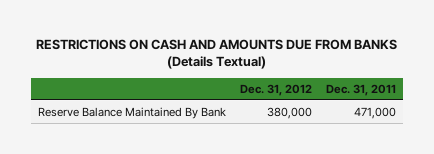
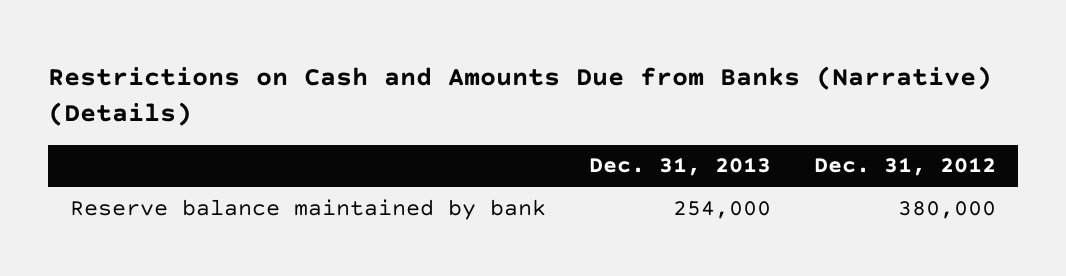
- RESTRICTIONS ON CASH AND AMOUNTS DUE FROM BANKS (Details Textual)
+ Restrictions on Cash and Amounts Due from Banks (Narrative) (Details)
- | Dec. 31, 2012 | Dec. 31, 2011
+ | Dec. 31, 2013 | Dec. 31, 2012
- Reserve Balance Maintained By Bank | 380,000 | 471,000
+ Reserve balance maintained by bank | 254,000 | 380,000

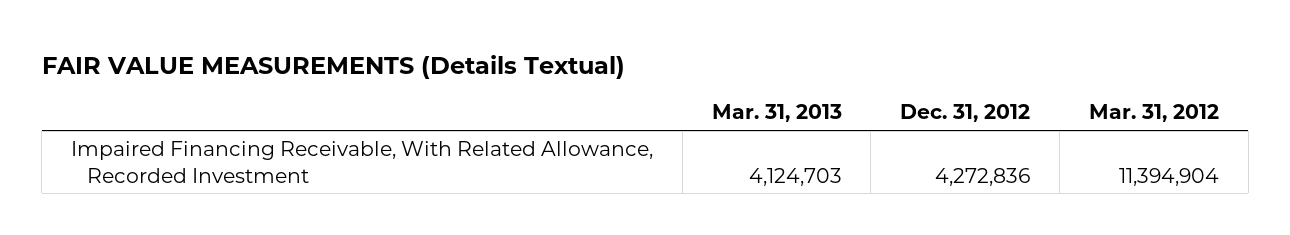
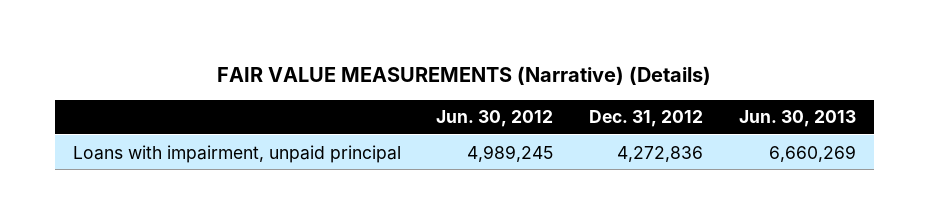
- FAIR VALUE MEASUREMENTS (Details Textual)
+ FAIR VALUE MEASUREMENTS (Narrative) (Details)
- | Mar. 31, 2013 | Dec. 31, 2012 | Mar. 31, 2012
+ | Jun. 30, 2012 | Dec. 31, 2012 | Jun. 30, 2013
- Impaired Financing Receivable, With Related Allowance, Recorded Investment | 4,124,703 | 4,272,836 | 11,394,904
+ Loans with impairment, unpaid principal | 4,989,245 | 4,272,836 | 6,660,269

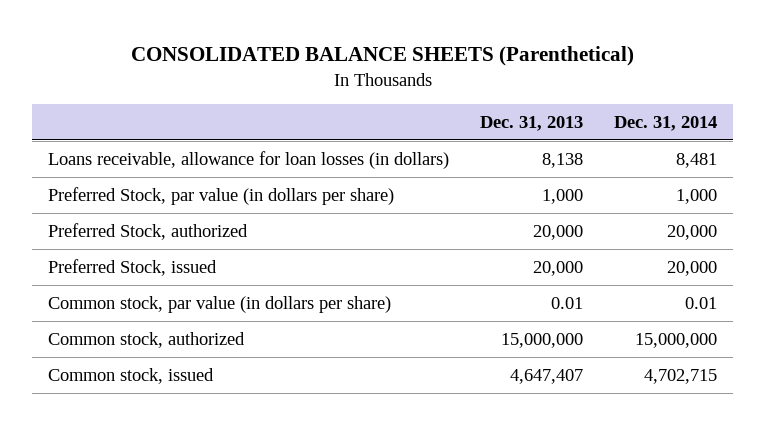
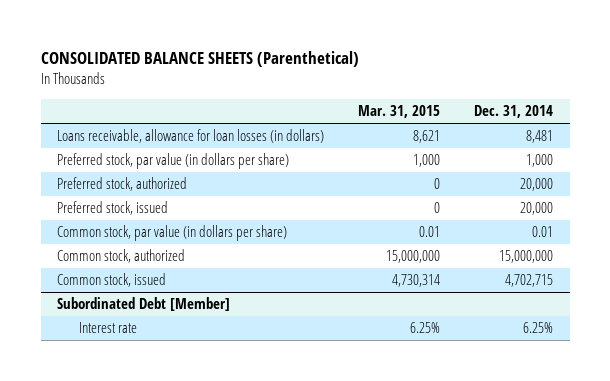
- | Dec. 31, 2013 | Dec. 31, 2014
+ | Mar. 31, 2015 | Dec. 31, 2014
- Preferred Stock, par value (in dollars per share) | 1,000 | 1,000
- Preferred Stock, authorized | 20,000 | 20,000
- Preferred Stock, issued | 20,000 | 20,000
+ Preferred stock, par value (in dollars per share) | 1,000 | 1,000
+ Preferred stock, authorized | 0 | 20,000
+ Preferred stock, issued | 0 | 20,000
+ Subordinated Debt [Member]
+ Interest rate | 6.25% | 6.25%

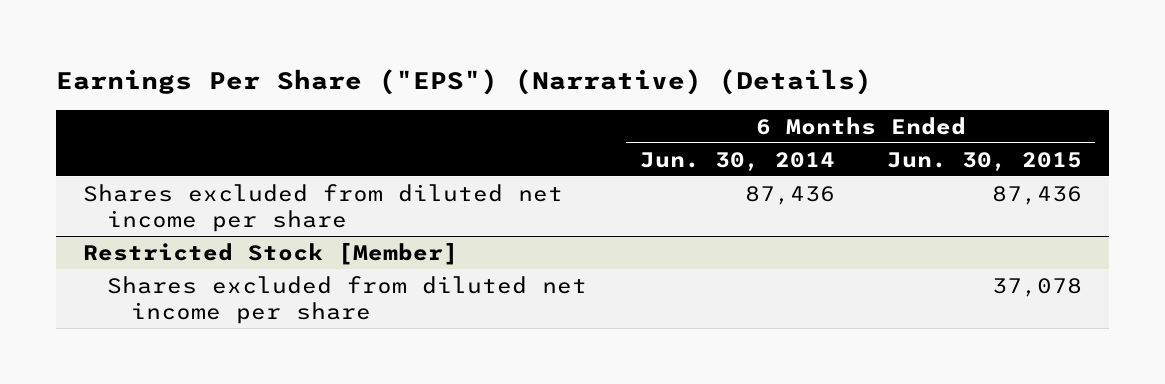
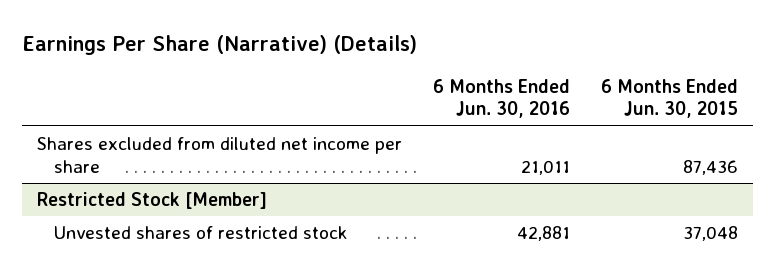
- Earnings Per Share ("EPS") (Narrative) (Details)
+ Earnings Per Share (Narrative) (Details)
- | 6 Months Ended Jun. 30, 2014 | 6 Months Ended Jun. 30, 2015
+ | 6 Months Ended Jun. 30, 2016 | 6 Months Ended Jun. 30, 2015
@ Restricted Stock [Member]
- Shares excluded from diluted net income per share | | 37,078
+ Unvested shares of restricted stock | 42,881 | 37,048

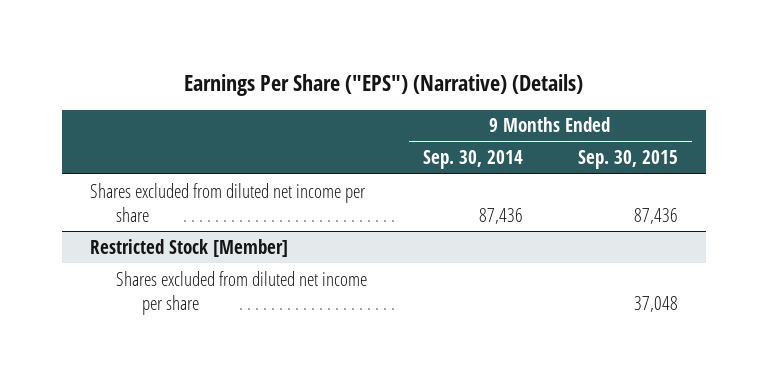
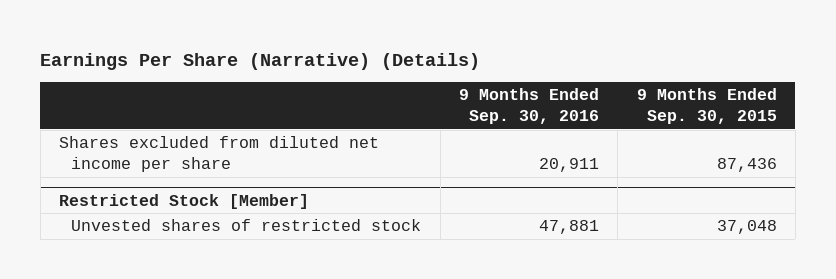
- Earnings Per Share ("EPS") (Narrative) (Details)
+ Earnings Per Share (Narrative) (Details)
- | 9 Months Ended Sep. 30, 2014 | 9 Months Ended Sep. 30, 2015
+ | 9 Months Ended Sep. 30, 2016 | 9 Months Ended Sep. 30, 2015
@ Restricted Stock [Member]
- Shares excluded from diluted net income per share | | 37,048
+ Unvested shares of restricted stock | 47,881 | 37,048

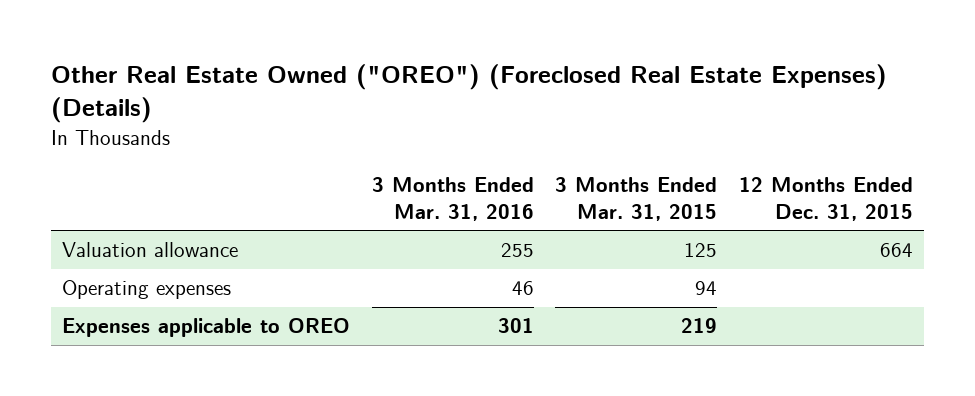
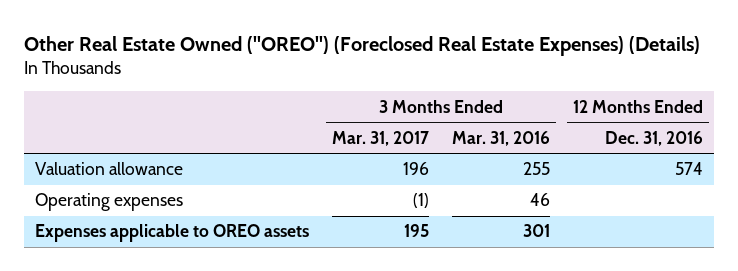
- | 3 Months Ended Mar. 31, 2016 | 3 Months Ended Mar. 31, 2015 | 12 Months Ended Dec. 31, 2015
+ | 3 Months Ended Mar. 31, 2017 | 3 Months Ended Mar. 31, 2016 | 12 Months Ended Dec. 31, 2016
- Expenses applicable to OREO | 301 | 219 |
+ Expenses applicable to OREO assets | 195 | 301 |

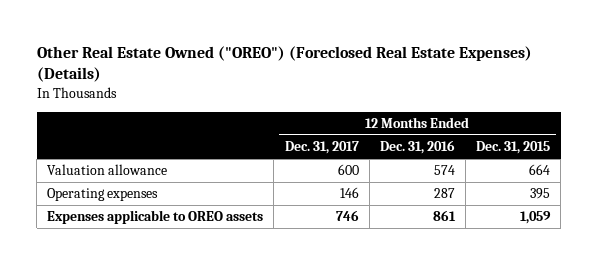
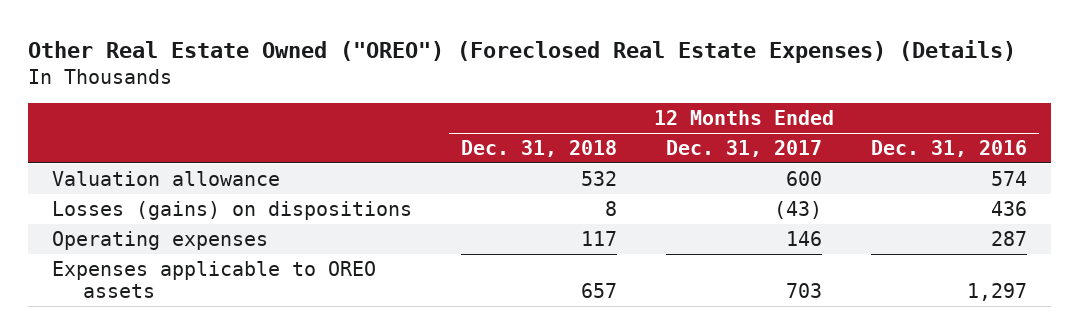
- | 12 Months Ended Dec. 31, 2017 | 12 Months Ended Dec. 31, 2016 | 12 Months Ended Dec. 31, 2015
+ | 12 Months Ended Dec. 31, 2018 | 12 Months Ended Dec. 31, 2017 | 12 Months Ended Dec. 31, 2016
+ Losses (gains) on dispositions | 8 | (43) | 436
- Expenses applicable to OREO assets | 746 | 861 | 1,059
+ Expenses applicable to OREO assets | 657 | 703 | 1,297

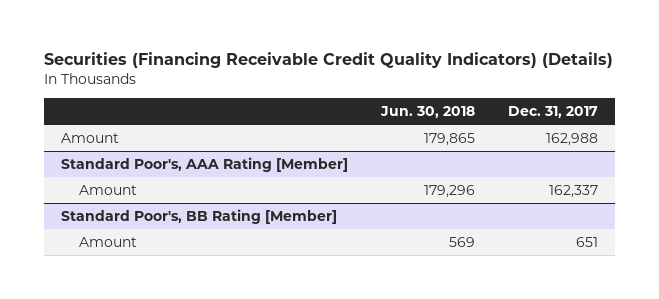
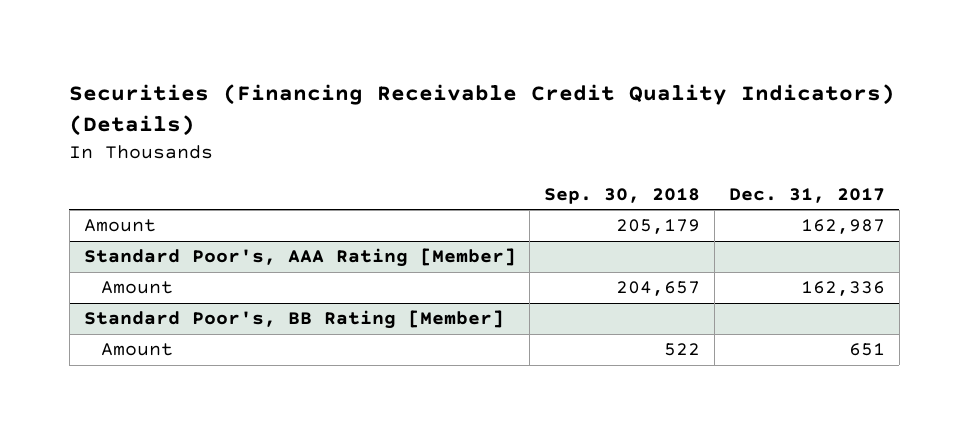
- | Jun. 30, 2018 | Dec. 31, 2017
+ | Sep. 30, 2018 | Dec. 31, 2017
- Amount | 179,865 | 162,988
+ Amount | 205,179 | 162,987
@ Standard Poor's, AAA Rating [Member]
- Amount | 179,296 | 162,337
+ Amount | 204,657 | 162,336

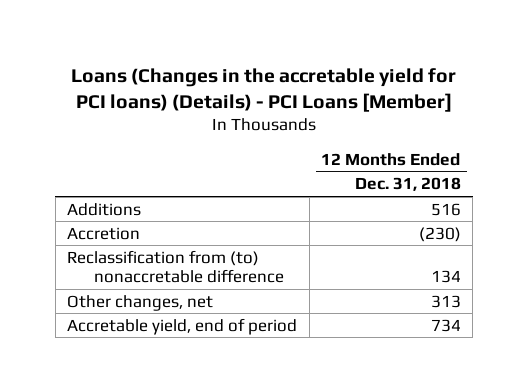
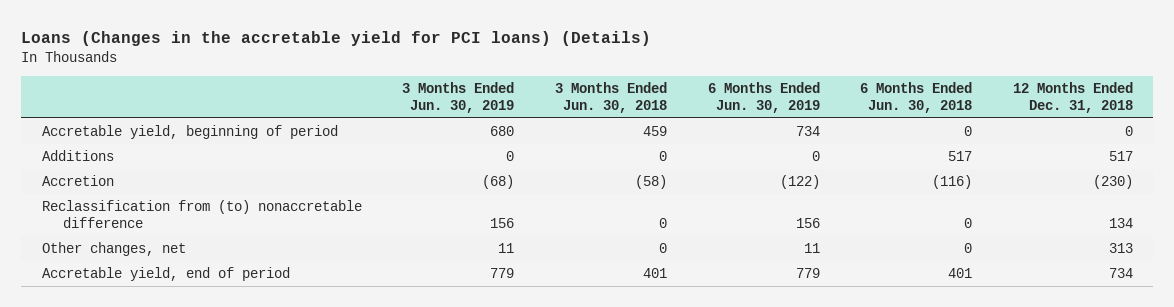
- Loans (Changes in the accretable yield for PCI loans) (Details) - PCI Loans [Member]
+ Loans (Changes in the accretable yield for PCI loans) (Details)
- | 12 Months Ended Dec. 31, 2018
+ | 3 Months Ended Jun. 30, 2019 | 3 Months Ended Jun. 30, 2018 | 6 Months Ended Jun. 30, 2019 | 6 Months Ended Jun. 30, 2018 | 12 Months Ended Dec. 31, 2018
- Additions | 516
+ Accretable yield, beginning of period | 680 | 459 | 734 | 0 | 0
+ Additions | 0 | 0 | 0 | 517 | 517

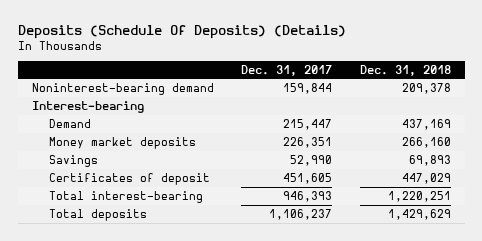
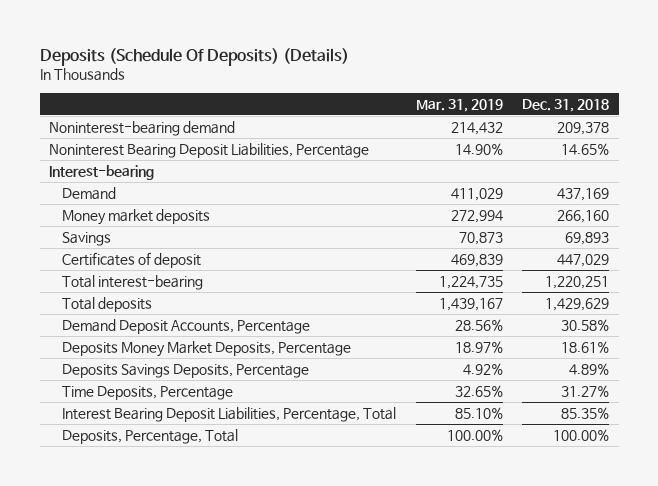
- | Dec. 31, 2017 | Dec. 31, 2018
+ | Mar. 31, 2019 | Dec. 31, 2018
+ Noninterest Bearing Deposit Liabilities, Percentage | 14.90% | 14.65%
+ Demand Deposit Accounts, Percentage | 28.56% | 30.58%
+ Deposits Money Market Deposits, Percentage | 18.97% | 18.61%
+ Deposits Savings Deposits, Percentage | 4.92% | 4.89%
+ Time Deposits, Percentage | 32.65% | 31.27%
+ Interest Bearing Deposit Liabilities, Percentage, Total | 85.10% | 85.35%
+ Deposits, Percentage, Total | 100.00% | 100.00%

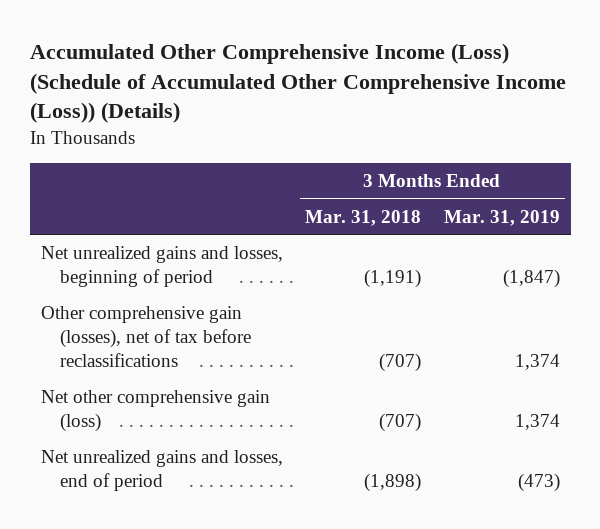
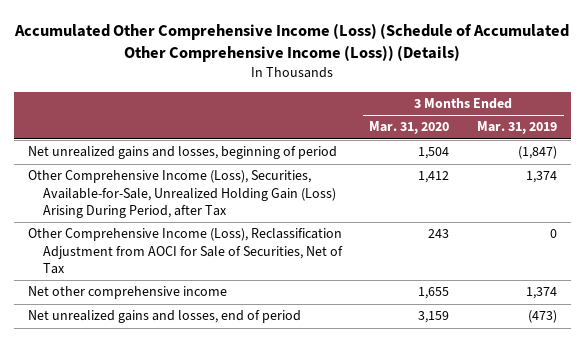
- | 3 Months Ended Mar. 31, 2018 | 3 Months Ended Mar. 31, 2019
+ | 3 Months Ended Mar. 31, 2020 | 3 Months Ended Mar. 31, 2019
- Other comprehensive gain (losses), net of tax before reclassifications | (707) | 1,374
- Net other comprehensive gain (loss) | (707) | 1,374
+ Other Comprehensive Income (Loss), Securities, Available-for-Sale, Unrealized Holding Gain (Loss) Arising During Period, after Tax | 1,412 | 1,374
+ Other Comprehensive Income (Loss), Reclassification Adjustment from AOCI for Sale of Securities, Net of Tax | 243 | 0
+ Net other comprehensive income | 1,655 | 1,374

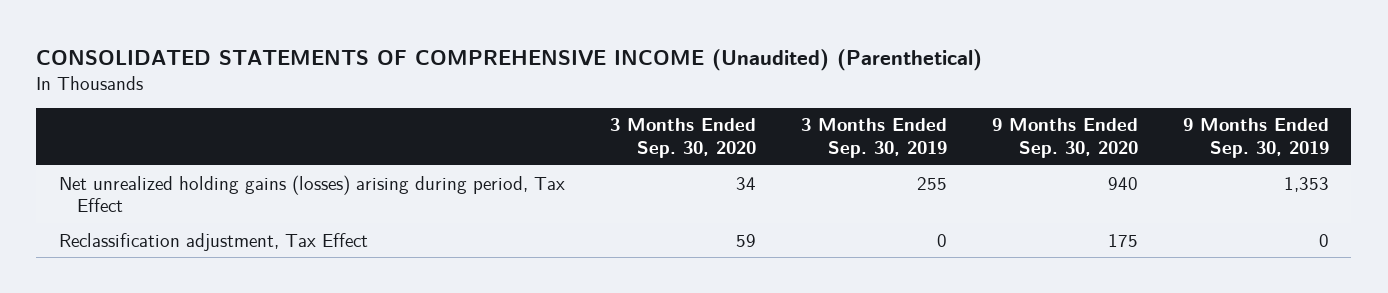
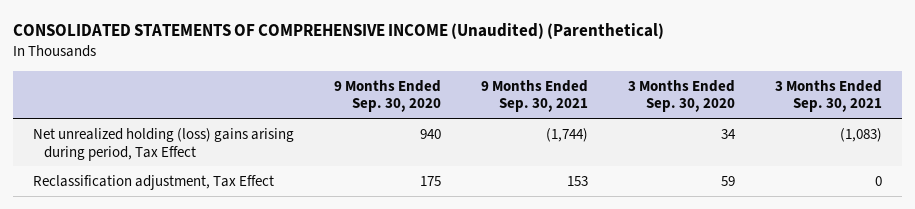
- | 3 Months Ended Sep. 30, 2020 | 3 Months Ended Sep. 30, 2019 | 9 Months Ended Sep. 30, 2020 | 9 Months Ended Sep. 30, 2019
+ | 9 Months Ended Sep. 30, 2020 | 9 Months Ended Sep. 30, 2021 | 3 Months Ended Sep. 30, 2020 | 3 Months Ended Sep. 30, 2021
- Net unrealized holding gains (losses) arising during period, Tax Effect | 34 | 255 | 940 | 1,353
+ Net unrealized holding (loss) gains arising during period, Tax Effect | 940 | (1,744) | 34 | (1,083)

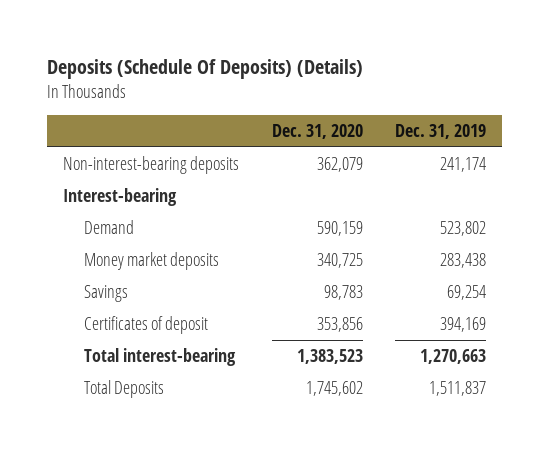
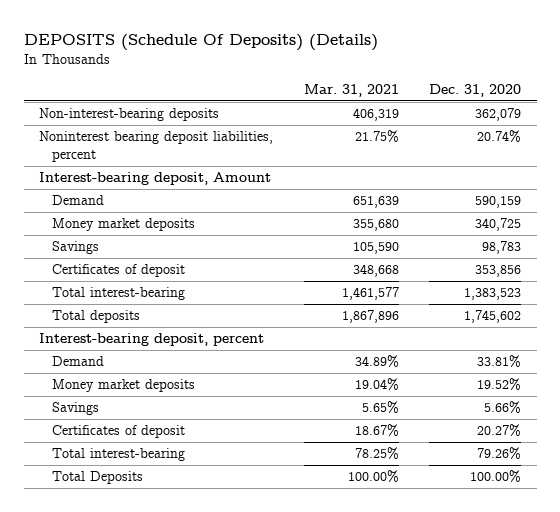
- Deposits (Schedule Of Deposits) (Details)
+ DEPOSITS (Schedule Of Deposits) (Details)
- | Dec. 31, 2020 | Dec. 31, 2019
+ | Mar. 31, 2021 | Dec. 31, 2020
- Interest-bearing
+ Noninterest bearing deposit liabilities, percent | 21.75% | 20.74%
+ Interest-bearing deposit, Amount
- Total Deposits | 1,745,602 | 1,511,837
+ Total deposits | 1,867,896 | 1,745,602
+ Interest-bearing deposit, percent
+ Demand | 34.89% | 33.81%
+ Money market deposits | 19.04% | 19.52%
+ Savings | 5.65% | 5.66%
+ Certificates of deposit | 18.67% | 20.27%
+ Total interest-bearing | 78.25% | 79.26%
+ Total Deposits | 100.00% | 100.00%

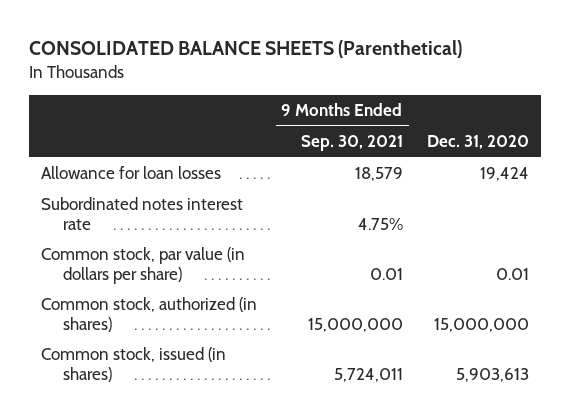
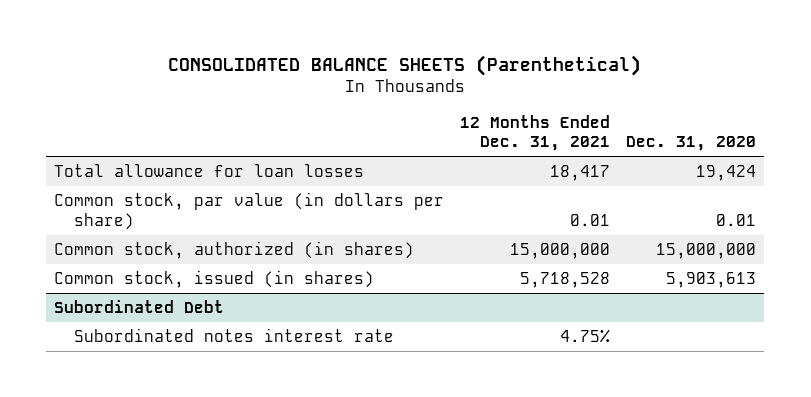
- | 9 Months Ended Sep. 30, 2021 | Dec. 31, 2020
+ | 12 Months Ended Dec. 31, 2021 | Dec. 31, 2020
- Allowance for loan losses | 18,579 | 19,424
- Subordinated notes interest rate | 4.75% |
+ Total allowance for loan losses | 18,417 | 19,424
+ Subordinated Debt
+ Subordinated notes interest rate | 4.75% |

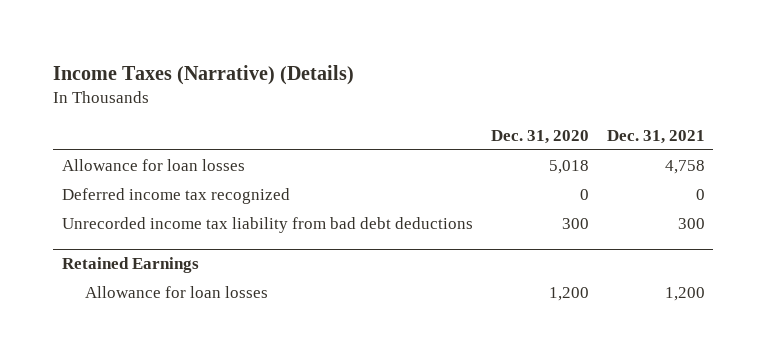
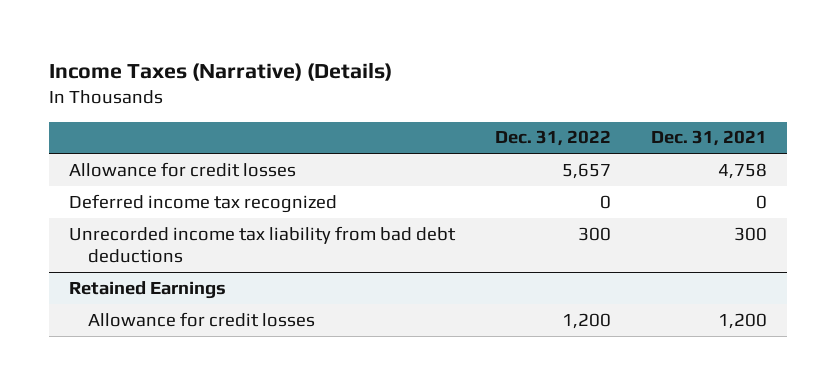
- | Dec. 31, 2020 | Dec. 31, 2021
+ | Dec. 31, 2022 | Dec. 31, 2021
- Allowance for loan losses | 5,018 | 4,758
+ Allowance for credit losses | 5,657 | 4,758
@ Retained Earnings
- Allowance for loan losses | 1,200 | 1,200
+ Allowance for credit losses | 1,200 | 1,200

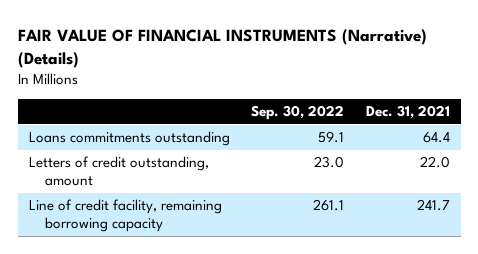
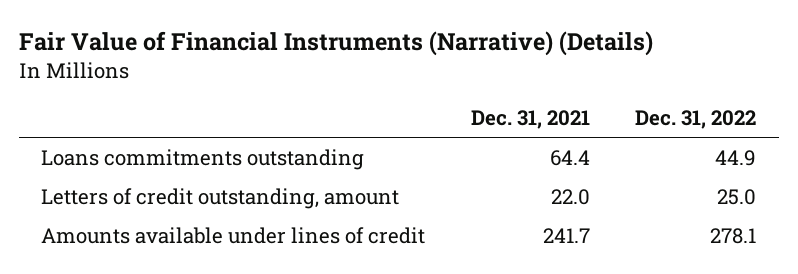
- FAIR VALUE OF FINANCIAL INSTRUMENTS (Narrative) (Details)
+ Fair Value of Financial Instruments (Narrative) (Details)
- | Sep. 30, 2022 | Dec. 31, 2021
+ | Dec. 31, 2021 | Dec. 31, 2022
- Line of credit facility, remaining borrowing capacity | 261.1 | 241.7
+ Amounts available under lines of credit | 241.7 | 278.1

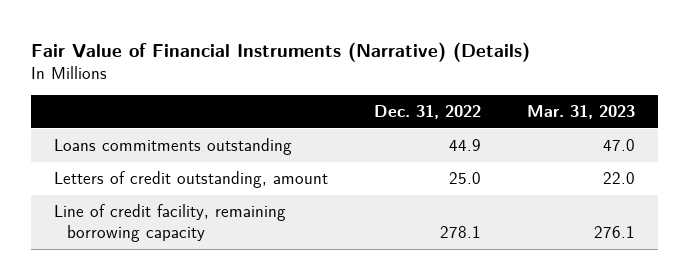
- | Dec. 31, 2021 | Dec. 31, 2022
+ | Dec. 31, 2022 | Mar. 31, 2023
- Amounts available under lines of credit | 241.7 | 278.1
+ Line of credit facility, remaining borrowing capacity | 278.1 | 276.1

